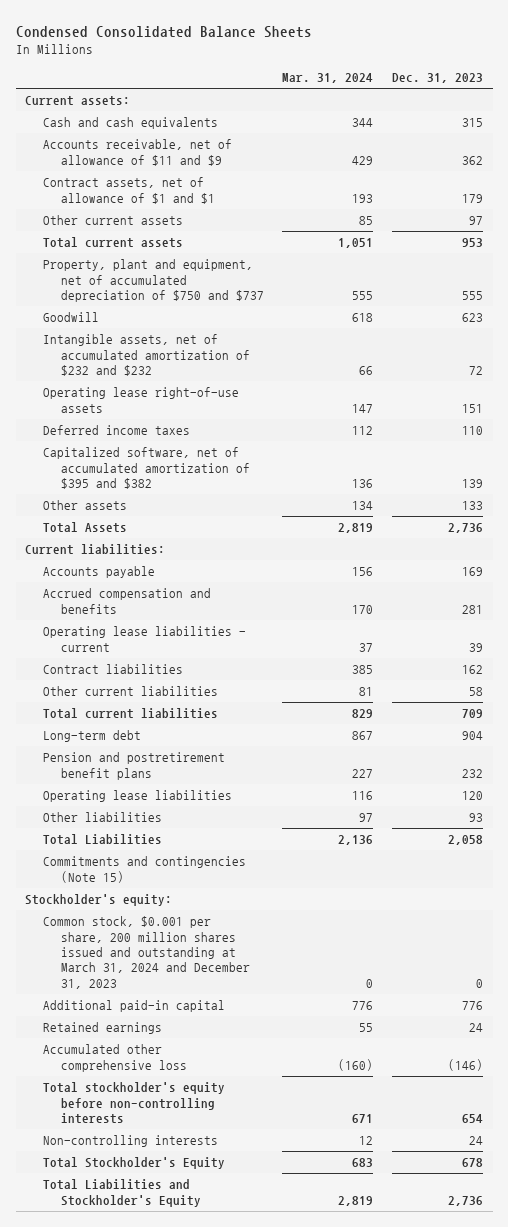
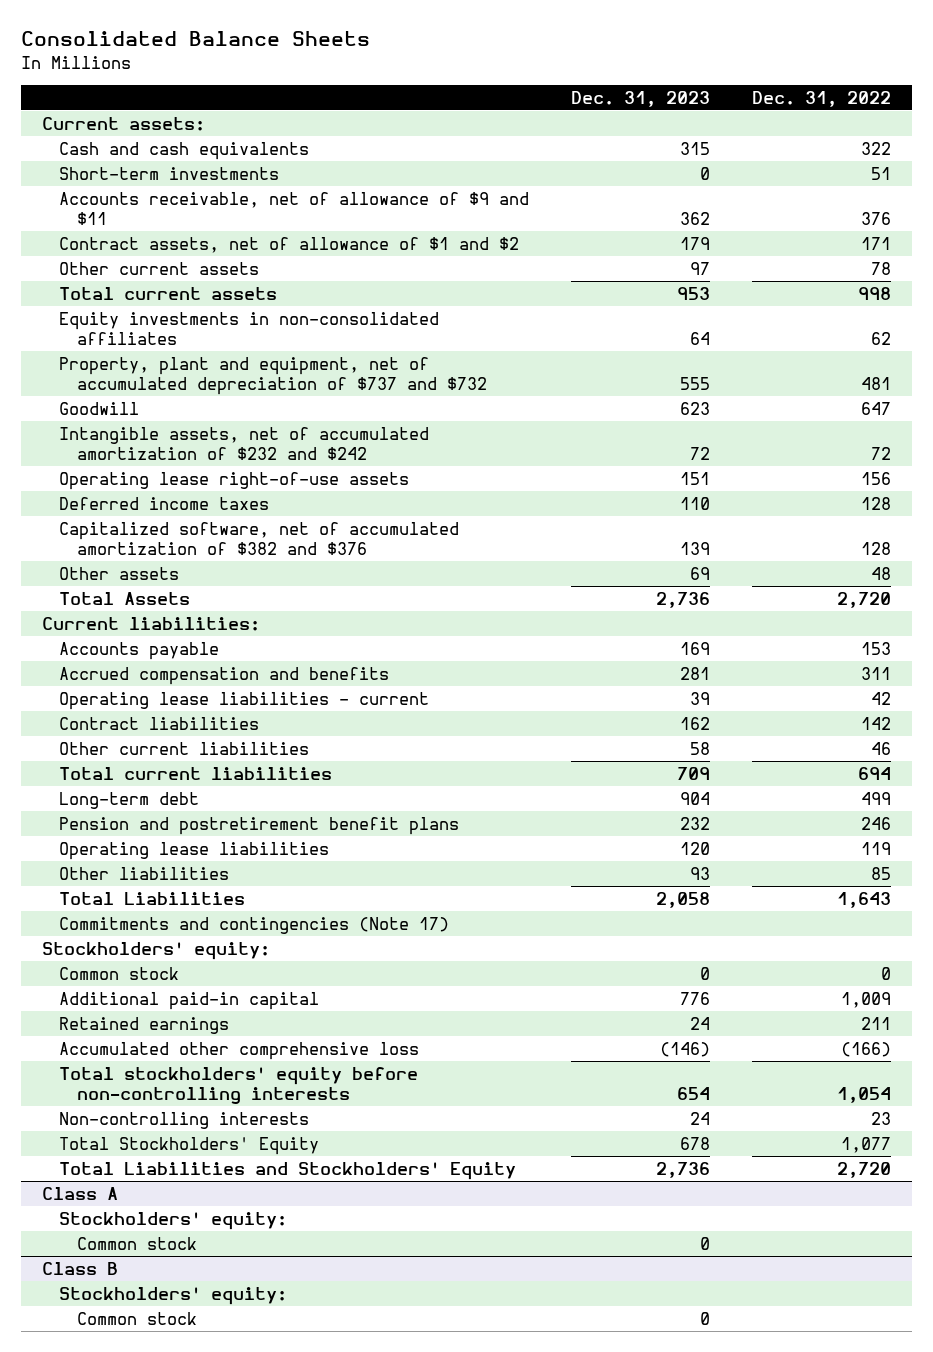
- Condensed Consolidated Balance Sheets
+ Consolidated Balance Sheets
- | Mar. 31, 2024 | Dec. 31, 2023
+ | Dec. 31, 2023 | Dec. 31, 2022
- Accounts receivable, net of allowance of $11 and $9 | 429 | 362
- Contract assets, net of allowance of $1 and $1 | 193 | 179
+ Short-term investments | 0 | 51
+ Accounts receivable, net of allowance of $9 and $11 | 362 | 376
+ Contract assets, net of allowance of $1 and $2 | 179 | 171
- Property, plant and equipment, net of accumulated depreciation of $750 and $737 | 555 | 555
+ Equity investments in non-consolidated affiliates | 64 | 62
+ Property, plant and equipment, net of accumulated depreciation of $737 and $732 | 555 | 481
- Intangible assets, net of accumulated amortization of $232 and $232 | 66 | 72
+ Intangible assets, net of accumulated amortization of $232 and $242 | 72 | 72
- Capitalized software, net of accumulated amortization of $395 and $382 | 136 | 139
- Other assets | 134 | 133
+ Capitalized software, net of accumulated amortization of $382 and $376 | 139 | 128
+ Other assets | 69 | 48
- Commitments and contingencies (Note 15)
- Stockholder's equity:
- Common stock, $0.001 per share, 200 million shares issued and outstanding at March 31, 2024 and December 31, 2023 | 0 | 0
+ Commitments and contingencies (Note 17)
+ Stockholders' equity:
+ Common stock | 0 | 0
- Total stockholder's equity before non-controlling interests | 671 | 654
+ Total stockholders' equity before non-controlling interests | 654 | 1,054
- Total Stockholder's Equity | 683 | 678
- Total Liabilities and Stockholder's Equity | 2,819 | 2,736
+ Total Stockholders' Equity | 678 | 1,077
+ Total Liabilities and Stockholders' Equity | 2,736 | 2,720
+ Class A
+ Stockholders' equity:
+ Common stock | 0 |
+ Class B
+ Stockholders' equity:
+ Common stock | 0 |

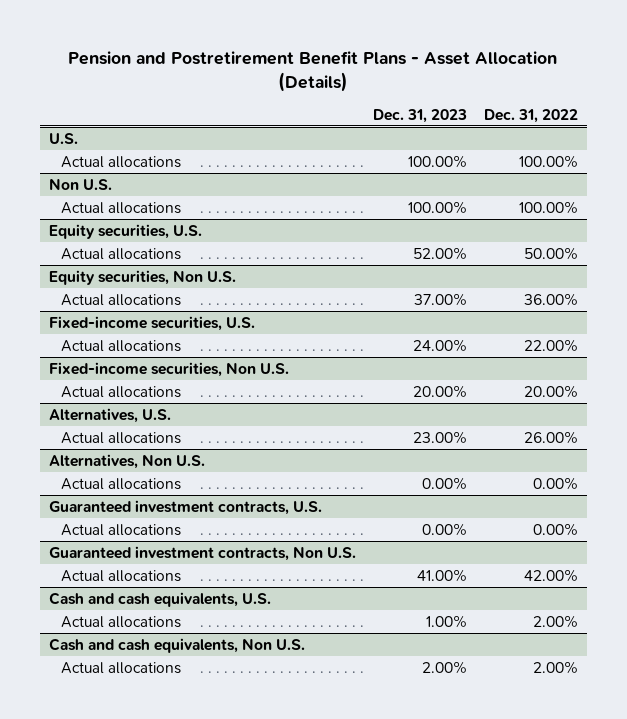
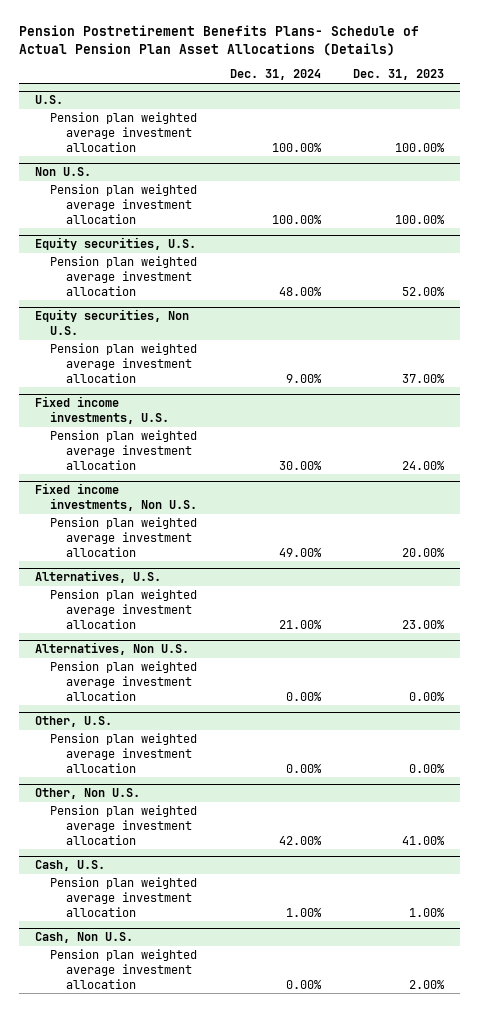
- Pension and Postretirement Benefit Plans - Asset Allocation (Details)
+ Pension Postretirement Benefits Plans- Schedule of Actual Pension Plan Asset Allocations (Details)
- | Dec. 31, 2023 | Dec. 31, 2022
+ | Dec. 31, 2024 | Dec. 31, 2023
@ U.S.
- Actual allocations | 100.00% | 100.00%
+ Pension plan weighted average investment allocation | 100.00% | 100.00%
@ Non U.S.
- Actual allocations | 100.00% | 100.00%
+ Pension plan weighted average investment allocation | 100.00% | 100.00%
@ Equity securities, U.S.
- Actual allocations | 52.00% | 50.00%
+ Pension plan weighted average investment allocation | 48.00% | 52.00%
@ Equity securities, Non U.S.
- Actual allocations | 37.00% | 36.00%
- Fixed-income securities, U.S.
- Actual allocations | 24.00% | 22.00%
- Fixed-income securities, Non U.S.
- Actual allocations | 20.00% | 20.00%
@ Equity securities, Non U.S.
+ Pension plan weighted average investment allocation | 9.00% | 37.00%
+ Fixed income investments, U.S.
+ Pension plan weighted average investment allocation | 30.00% | 24.00%
+ Fixed income investments, Non U.S.
+ Pension plan weighted average investment allocation | 49.00% | 20.00%
@ Alternatives, U.S.
- Actual allocations | 23.00% | 26.00%
+ Pension plan weighted average investment allocation | 21.00% | 23.00%
@ Alternatives, Non U.S.
- Actual allocations | 0.00% | 0.00%
- Guaranteed investment contracts, U.S.
- Actual allocations | 0.00% | 0.00%
- Guaranteed investment contracts, Non U.S.
- Actual allocations | 41.00% | 42.00%
- Cash and cash equivalents, U.S.
- Actual allocations | 1.00% | 2.00%
- Cash and cash equivalents, Non U.S.
- Actual allocations | 2.00% | 2.00%
@ Alternatives, Non U.S.
+ Pension plan weighted average investment allocation | 0.00% | 0.00%
+ Other, U.S.
+ Pension plan weighted average investment allocation | 0.00% | 0.00%
+ Other, Non U.S.
+ Pension plan weighted average investment allocation | 42.00% | 41.00%
+ Cash, U.S.
+ Pension plan weighted average investment allocation | 1.00% | 1.00%
+ Cash, Non U.S.
+ Pension plan weighted average investment allocation | 0.00% | 2.00%

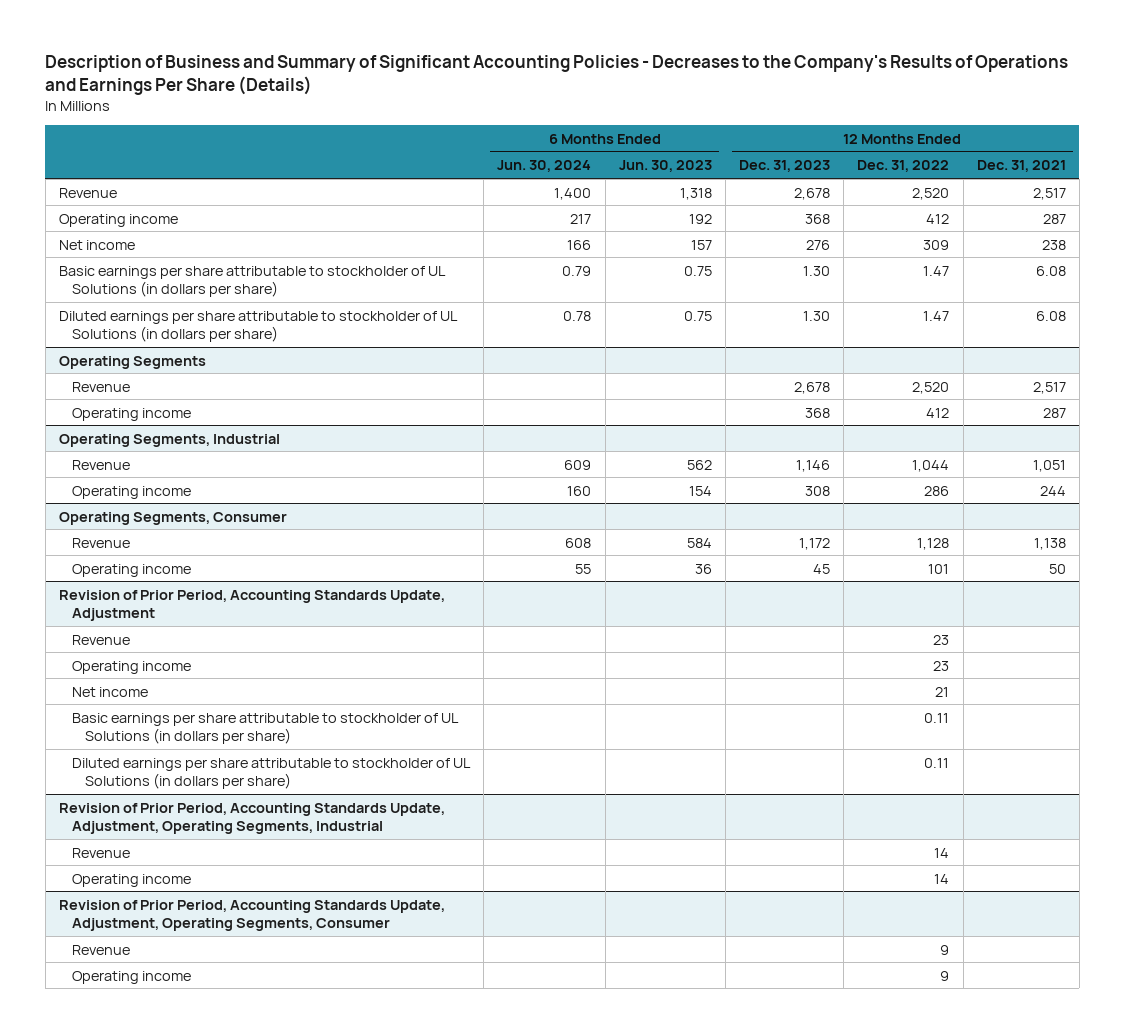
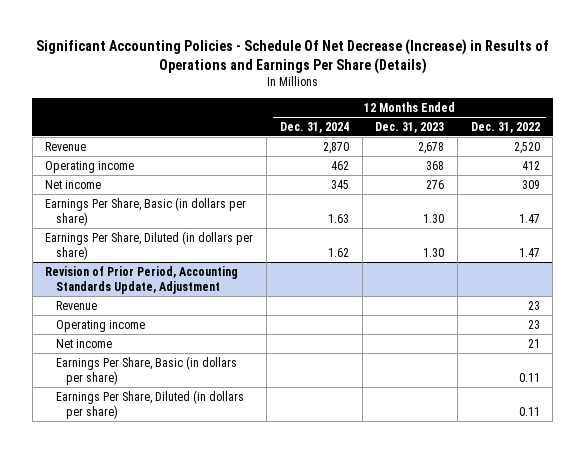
- Description of Business and Summary of Significant Accounting Policies - Decreases to the Company's Results of Operations and Earnings Per Share (Details)
+ Significant Accounting Policies - Schedule Of Net Decrease (Increase) in Results of Operations and Earnings Per Share (Details)
- | 6 Months Ended Jun. 30, 2024 | 6 Months Ended Jun. 30, 2023 | 12 Months Ended Dec. 31, 2023 | 12 Months Ended Dec. 31, 2022 | 12 Months Ended Dec. 31, 2021
+ | 12 Months Ended Dec. 31, 2024 | 12 Months Ended Dec. 31, 2023 | 12 Months Ended Dec. 31, 2022
- Basic earnings per share attributable to stockholder of UL Solutions (in dollars per share) | 0.79 | 0.75 | 1.30 | 1.47 | 6.08
- Diluted earnings per share attributable to stockholder of UL Solutions (in dollars per share) | 0.78 | 0.75 | 1.30 | 1.47 | 6.08
- Operating Segments
- Revenue | | | 2,678 | 2,520 | 2,517
- Operating income | | | 368 | 412 | 287
- Operating Segments, Industrial
- Revenue | 609 | 562 | 1,146 | 1,044 | 1,051
- Operating income | 160 | 154 | 308 | 286 | 244
- Operating Segments, Consumer
- Revenue | 608 | 584 | 1,172 | 1,128 | 1,138
- Operating income | 55 | 36 | 45 | 101 | 50
+ Earnings Per Share, Basic (in dollars per share) | 1.63 | 1.30 | 1.47
+ Earnings Per Share, Diluted (in dollars per share) | 1.62 | 1.30 | 1.47
@ Revision of Prior Period, Accounting Standards Update, Adjustment
- Basic earnings per share attributable to stockholder of UL Solutions (in dollars per share) | | | | 0.11 |
- Diluted earnings per share attributable to stockholder of UL Solutions (in dollars per share) | | | | 0.11 |
- Revision of Prior Period, Accounting Standards Update, Adjustment, Operating Segments, Industrial
- Revenue | | | | 14 |
- Operating income | | | | 14 |
- Revision of Prior Period, Accounting Standards Update, Adjustment, Operating Segments, Consumer
- Revenue | | | | 9 |
- Operating income | | | | 9 |
@ Revision of Prior Period, Accounting Standards Update, Adjustment
+ Earnings Per Share, Basic (in dollars per share) | | | 0.11
+ Earnings Per Share, Diluted (in dollars per share) | | | 0.11

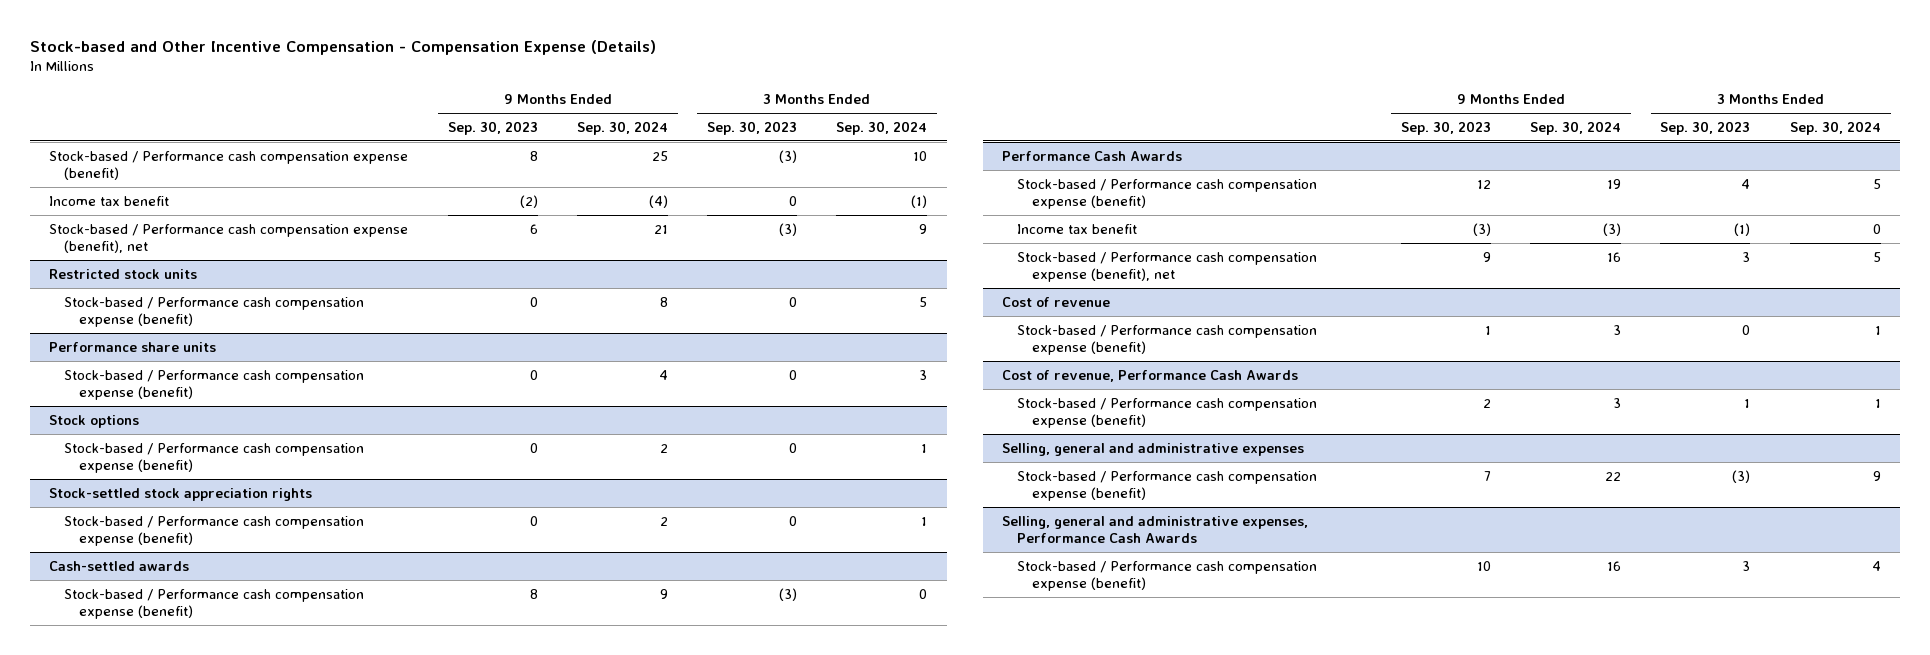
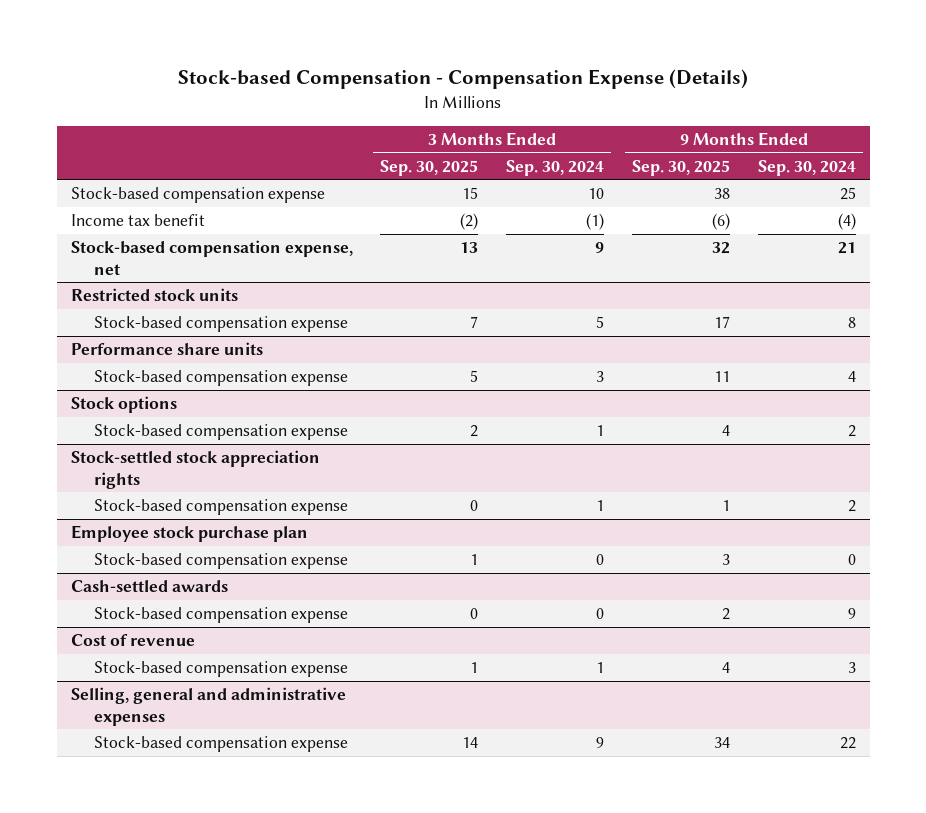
- Stock-based and Other Incentive Compensation - Compensation Expense (Details)
+ Stock-based Compensation - Compensation Expense (Details)
- | 9 Months Ended Sep. 30, 2023 | 9 Months Ended Sep. 30, 2024 | 3 Months Ended Sep. 30, 2023 | 3 Months Ended Sep. 30, 2024
+ | 3 Months Ended Sep. 30, 2025 | 3 Months Ended Sep. 30, 2024 | 9 Months Ended Sep. 30, 2025 | 9 Months Ended Sep. 30, 2024
- Stock-based / Performance cash compensation expense (benefit) | 8 | 25 | (3) | 10
+ Stock-based compensation expense | 15 | 10 | 38 | 25
- Stock-based / Performance cash compensation expense (benefit), net | 6 | 21 | (3) | 9
+ Stock-based compensation expense, net | 13 | 9 | 32 | 21
@ Restricted stock units
- Stock-based / Performance cash compensation expense (benefit) | 0 | 8 | 0 | 5
+ Stock-based compensation expense | 7 | 5 | 17 | 8
@ Performance share units
- Stock-based / Performance cash compensation expense (benefit) | 0 | 4 | 0 | 3
+ Stock-based compensation expense | 5 | 3 | 11 | 4
@ Stock options
- Stock-based / Performance cash compensation expense (benefit) | 0 | 2 | 0 | 1
+ Stock-based compensation expense | 2 | 1 | 4 | 2
@ Stock-settled stock appreciation rights
- Stock-based / Performance cash compensation expense (benefit) | 0 | 2 | 0 | 1
+ Stock-based compensation expense | 0 | 1 | 1 | 2
+ Employee stock purchase plan
+ Stock-based compensation expense | 1 | 0 | 3 | 0
@ Cash-settled awards
- Stock-based / Performance cash compensation expense (benefit) | 8 | 9 | (3) | 0
- Performance Cash Awards
- Stock-based / Performance cash compensation expense (benefit) | 12 | 19 | 4 | 5
- Income tax benefit | (3) | (3) | (1) | 0
- Stock-based / Performance cash compensation expense (benefit), net | 9 | 16 | 3 | 5
@ Cash-settled awards
+ Stock-based compensation expense | 0 | 0 | 2 | 9
@ Cost of revenue
- Stock-based / Performance cash compensation expense (benefit) | 1 | 3 | 0 | 1
- Cost of revenue, Performance Cash Awards
- Stock-based / Performance cash compensation expense (benefit) | 2 | 3 | 1 | 1
@ Cost of revenue
+ Stock-based compensation expense | 1 | 1 | 4 | 3
@ Selling, general and administrative expenses
- Stock-based / Performance cash compensation expense (benefit) | 7 | 22 | (3) | 9
- Selling, general and administrative expenses, Performance Cash Awards
- Stock-based / Performance cash compensation expense (benefit) | 10 | 16 | 3 | 4
@ Selling, general and administrative expenses
+ Stock-based compensation expense | 14 | 9 | 34 | 22

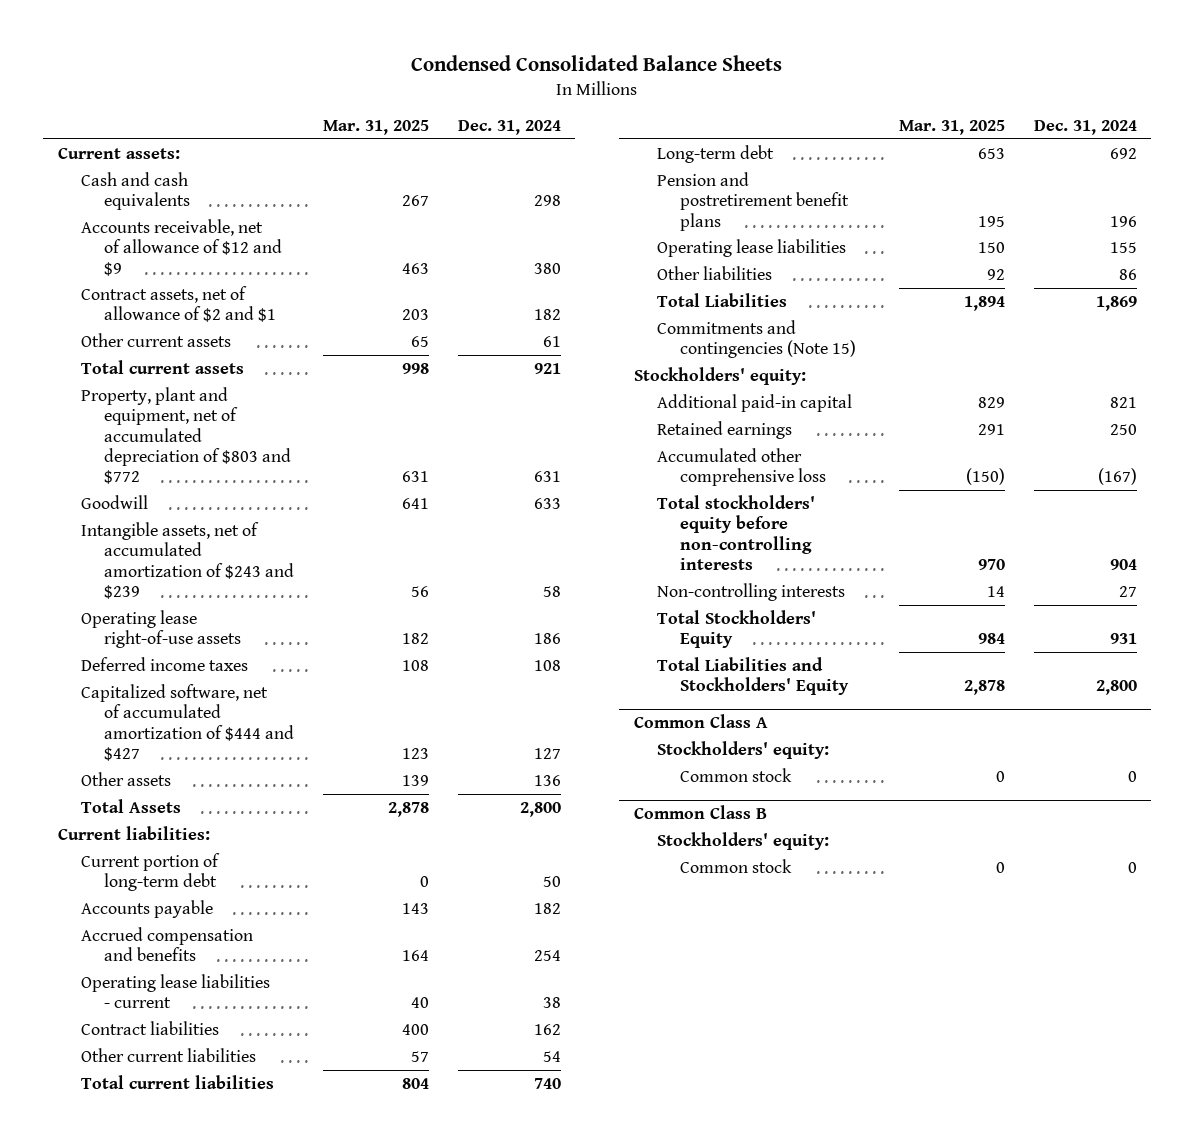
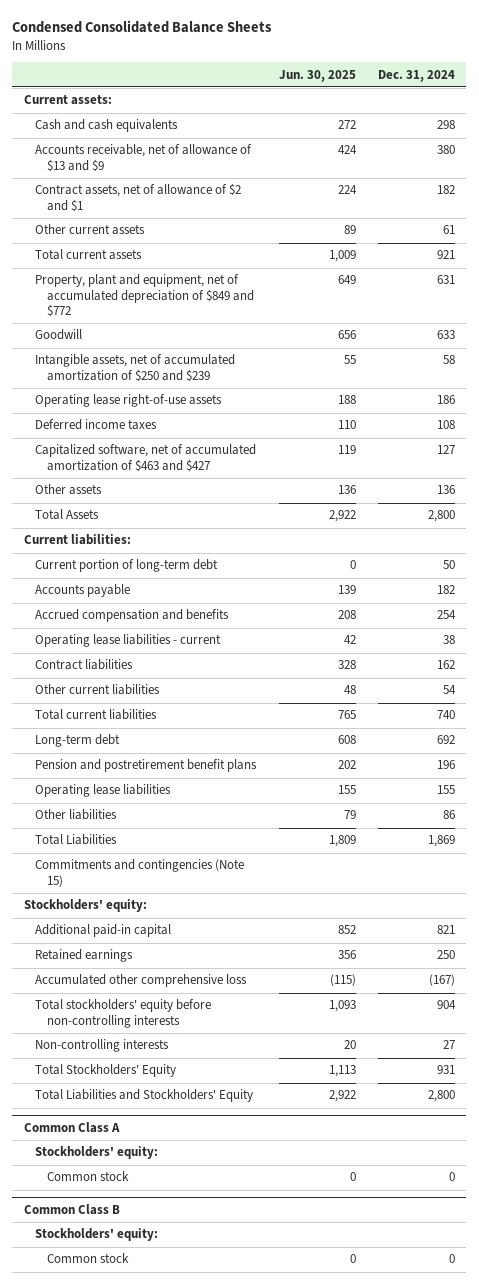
- | Mar. 31, 2025 | Dec. 31, 2024
+ | Jun. 30, 2025 | Dec. 31, 2024
- Accounts receivable, net of allowance of $12 and $9 | 463 | 380
+ Accounts receivable, net of allowance of $13 and $9 | 424 | 380
- Property, plant and equipment, net of accumulated depreciation of $803 and $772 | 631 | 631
+ Property, plant and equipment, net of accumulated depreciation of $849 and $772 | 649 | 631
- Intangible assets, net of accumulated amortization of $243 and $239 | 56 | 58
+ Intangible assets, net of accumulated amortization of $250 and $239 | 55 | 58
- Capitalized software, net of accumulated amortization of $444 and $427 | 123 | 127
+ Capitalized software, net of accumulated amortization of $463 and $427 | 119 | 127

